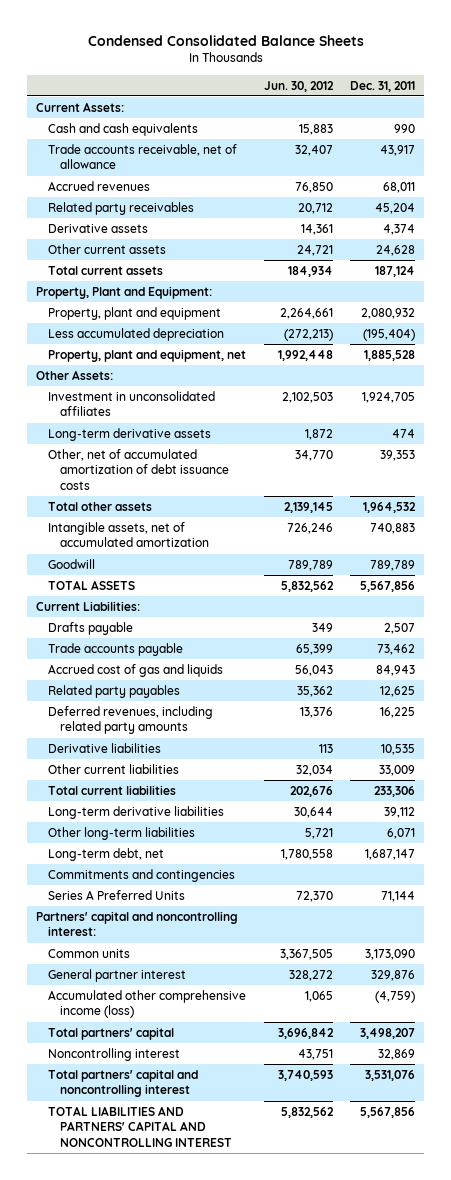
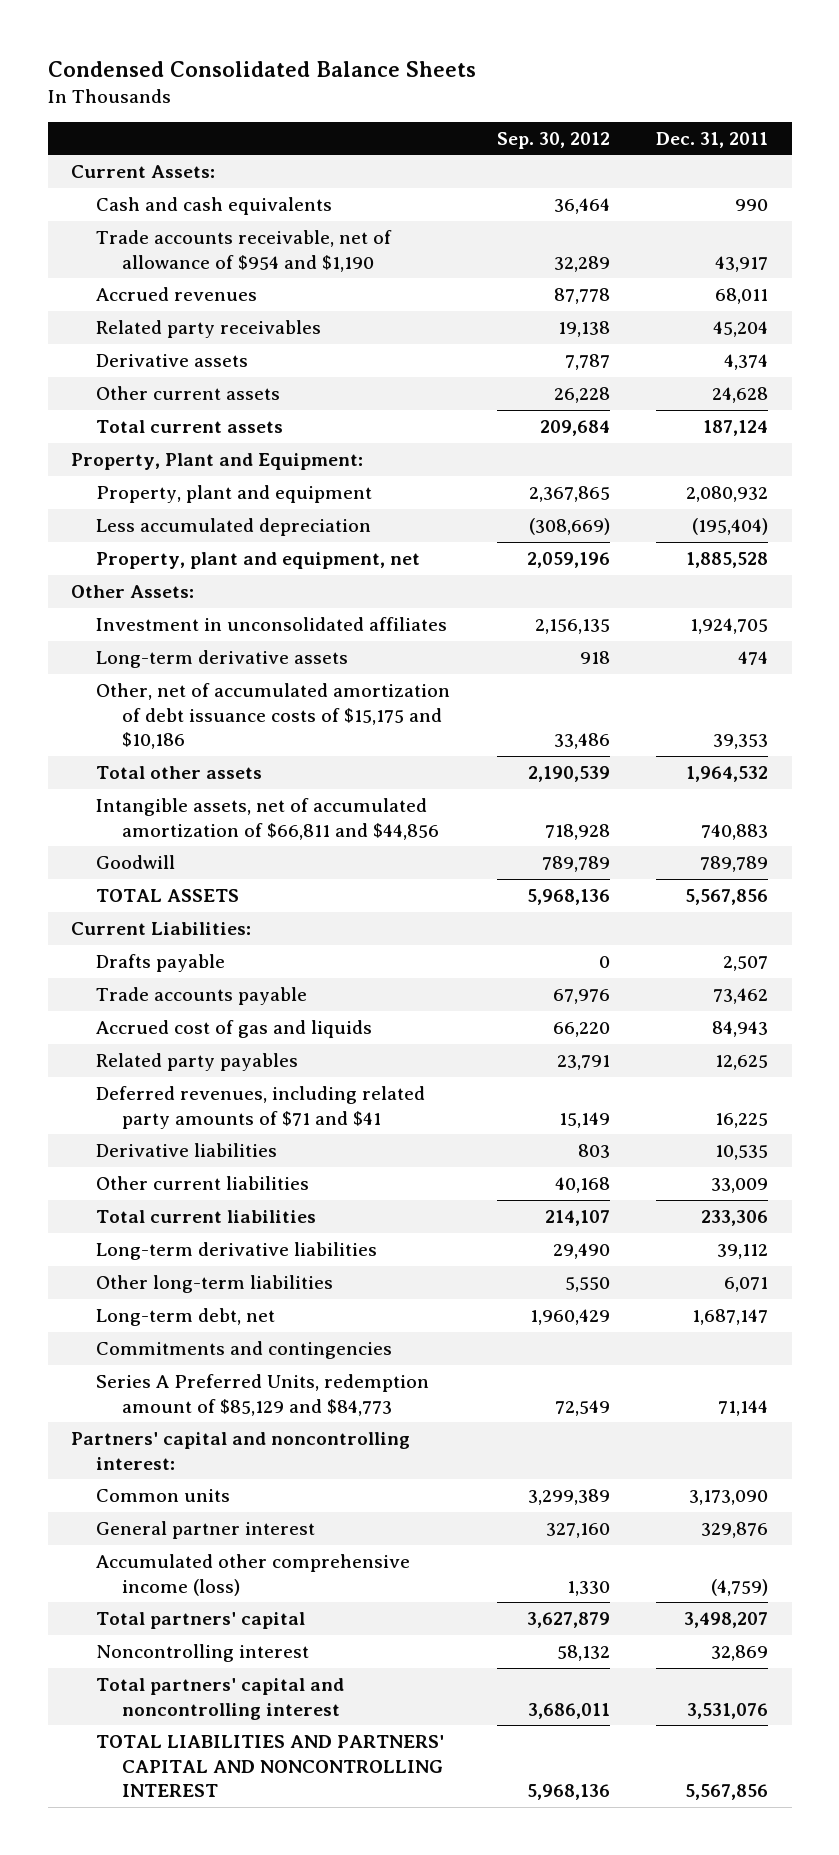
- | Jun. 30, 2012 | Dec. 31, 2011
+ | Sep. 30, 2012 | Dec. 31, 2011
- Trade accounts receivable, net of allowance | 32,407 | 43,917
+ Trade accounts receivable, net of allowance of $954 and $1,190 | 32,289 | 43,917
- Other, net of accumulated amortization of debt issuance costs | 34,770 | 39,353
+ Other, net of accumulated amortization of debt issuance costs of $15,175 and $10,186 | 33,486 | 39,353
- Intangible assets, net of accumulated amortization | 726,246 | 740,883
+ Intangible assets, net of accumulated amortization of $66,811 and $44,856 | 718,928 | 740,883
- Deferred revenues, including related party amounts | 13,376 | 16,225
+ Deferred revenues, including related party amounts of $71 and $41 | 15,149 | 16,225
- Series A Preferred Units | 72,370 | 71,144
+ Series A Preferred Units, redemption amount of $85,129 and $84,773 | 72,549 | 71,144

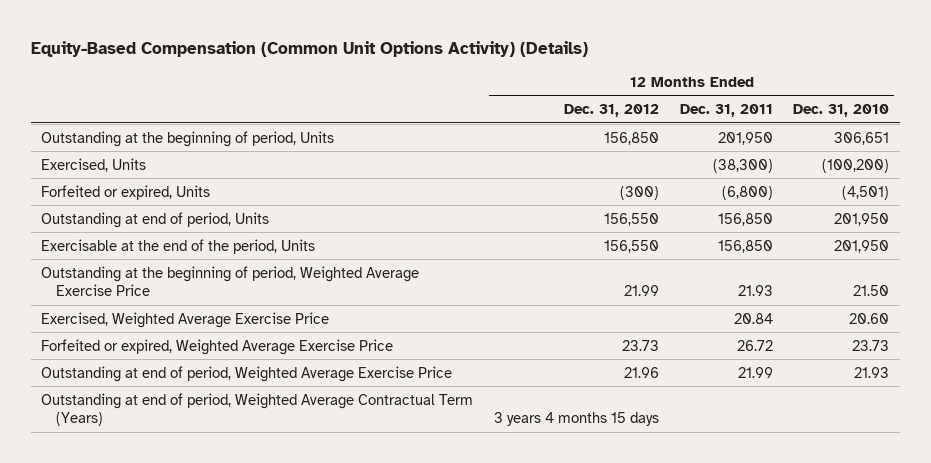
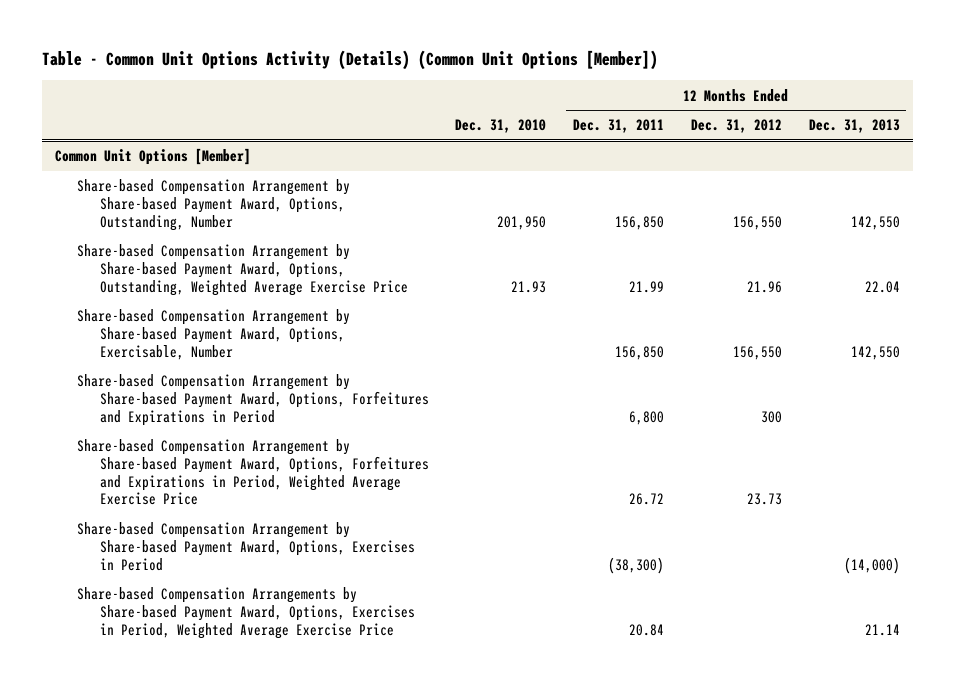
- Equity-Based Compensation (Common Unit Options Activity) (Details)
+ Table - Common Unit Options Activity (Details) (Common Unit Options [Member])
- | 12 Months Ended Dec. 31, 2012 | 12 Months Ended Dec. 31, 2011 | 12 Months Ended Dec. 31, 2010
+ | Dec. 31, 2010 | 12 Months Ended Dec. 31, 2011 | 12 Months Ended Dec. 31, 2012 | 12 Months Ended Dec. 31, 2013
- Outstanding at the beginning of period, Units | 156,850 | 201,950 | 306,651
- Exercised, Units | | (38,300) | (100,200)
- Forfeited or expired, Units | (300) | (6,800) | (4,501)
- Outstanding at end of period, Units | 156,550 | 156,850 | 201,950
- Exercisable at the end of the period, Units | 156,550 | 156,850 | 201,950
- Outstanding at the beginning of period, Weighted Average Exercise Price | 21.99 | 21.93 | 21.50
- Exercised, Weighted Average Exercise Price | | 20.84 | 20.60
- Forfeited or expired, Weighted Average Exercise Price | 23.73 | 26.72 | 23.73
- Outstanding at end of period, Weighted Average Exercise Price | 21.96 | 21.99 | 21.93
- Outstanding at end of period, Weighted Average Contractual Term (Years) | 3 years 4 months 15 days | |
+ Common Unit Options [Member]
+ Share-based Compensation Arrangement by Share-based Payment Award, Options, Outstanding, Number | 201,950 | 156,850 | 156,550 | 142,550
+ Share-based Compensation Arrangement by Share-based Payment Award, Options, Outstanding, Weighted Average Exercise Price | 21.93 | 21.99 | 21.96 | 22.04
+ Share-based Compensation Arrangement by Share-based Payment Award, Options, Exercisable, Number | | 156,850 | 156,550 | 142,550
+ Share-based Compensation Arrangement by Share-based Payment Award, Options, Forfeitures and Expirations in Period | | 6,800 | 300 |
+ Share-based Compensation Arrangement by Share-based Payment Award, Options, Forfeitures and Expirations in Period, Weighted Average Exercise Price | | 26.72 | 23.73 |
+ Share-based Compensation Arrangement by Share-based Payment Award, Options, Exercises in Period | | (38,300) | | (14,000)
+ Share-based Compensation Arrangements by Share-based Payment Award, Options, Exercises in Period, Weighted Average Exercise Price | | 20.84 | | 21.14

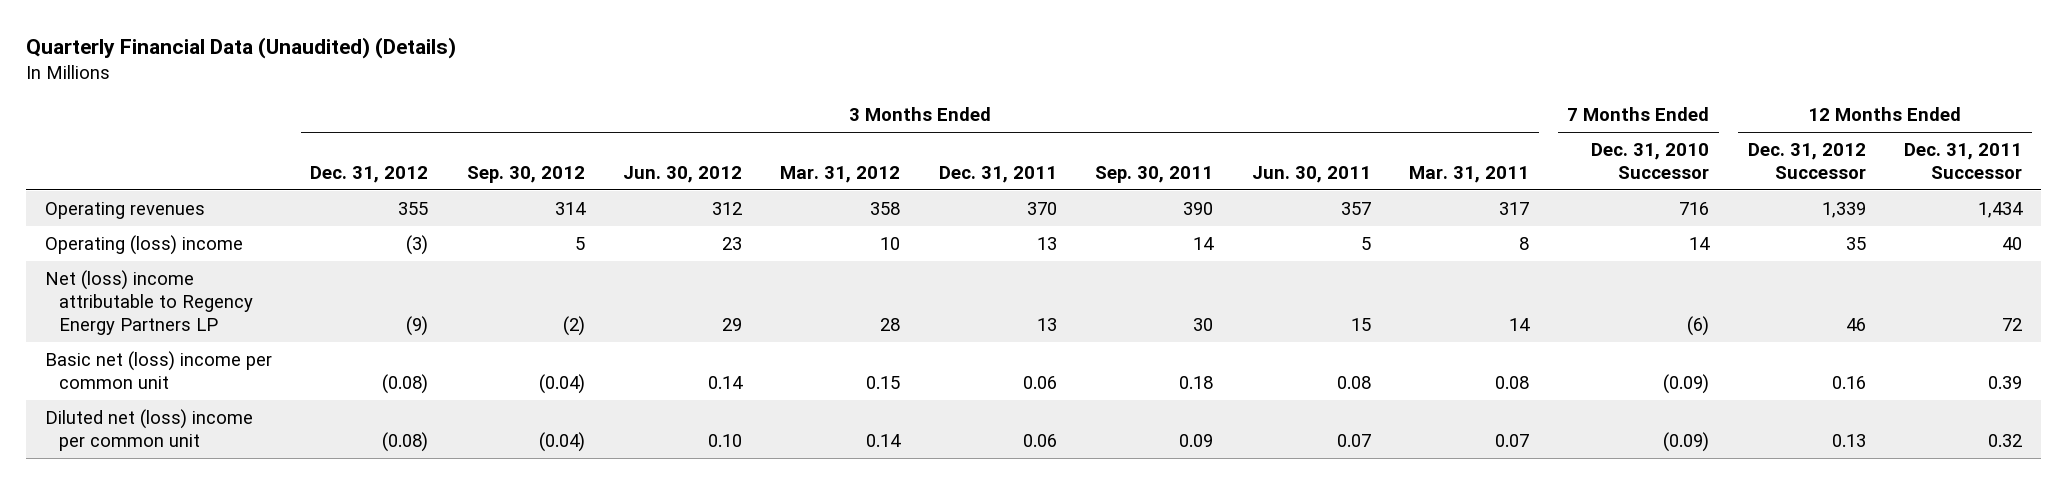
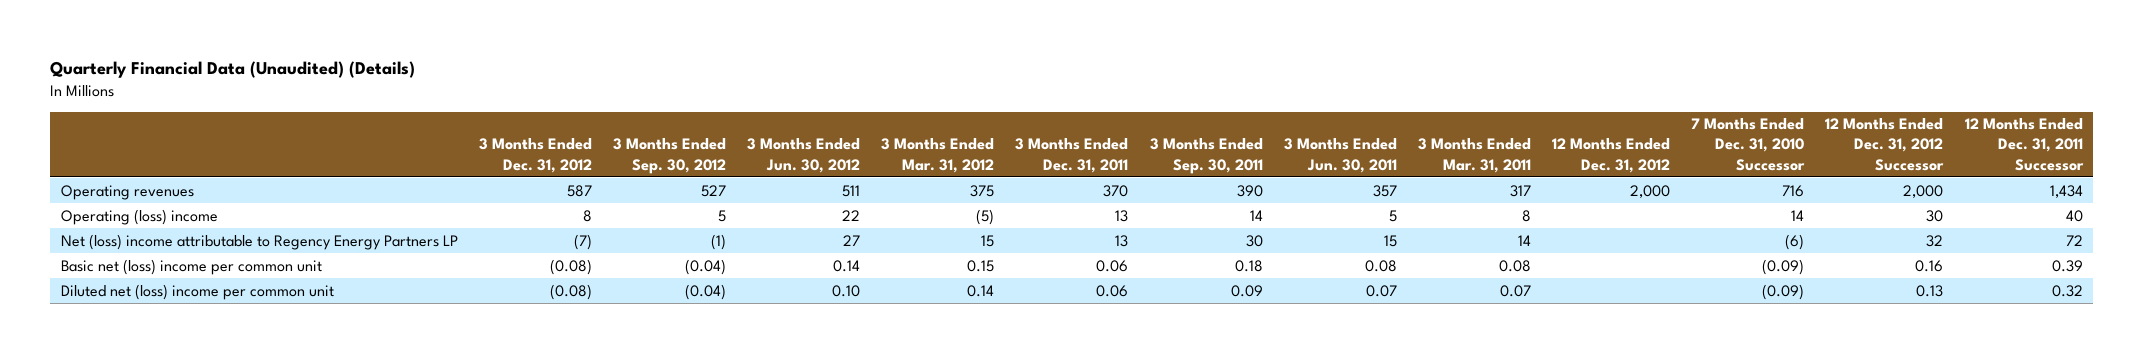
- | 3 Months Ended Dec. 31, 2012 | 3 Months Ended Sep. 30, 2012 | 3 Months Ended Jun. 30, 2012 | 3 Months Ended Mar. 31, 2012 | 3 Months Ended Dec. 31, 2011 | 3 Months Ended Sep. 30, 2011 | 3 Months Ended Jun. 30, 2011 | 3 Months Ended Mar. 31, 2011 | 7 Months Ended Dec. 31, 2010 Successor | 12 Months Ended Dec. 31, 2012 Successor | 12 Months Ended Dec. 31, 2011 Successor
+ | 3 Months Ended Dec. 31, 2012 | 3 Months Ended Sep. 30, 2012 | 3 Months Ended Jun. 30, 2012 | 3 Months Ended Mar. 31, 2012 | 3 Months Ended Dec. 31, 2011 | 3 Months Ended Sep. 30, 2011 | 3 Months Ended Jun. 30, 2011 | 3 Months Ended Mar. 31, 2011 | 12 Months Ended Dec. 31, 2012 | 7 Months Ended Dec. 31, 2010 Successor | 12 Months Ended Dec. 31, 2012 Successor | 12 Months Ended Dec. 31, 2011 Successor
- Operating revenues | 355 | 314 | 312 | 358 | 370 | 390 | 357 | 317 | 716 | 1,339 | 1,434
- Operating (loss) income | (3) | 5 | 23 | 10 | 13 | 14 | 5 | 8 | 14 | 35 | 40
- Net (loss) income attributable to Regency Energy Partners LP | (9) | (2) | 29 | 28 | 13 | 30 | 15 | 14 | (6) | 46 | 72
+ Operating revenues | 587 | 527 | 511 | 375 | 370 | 390 | 357 | 317 | 2,000 | 716 | 2,000 | 1,434
+ Operating (loss) income | 8 | 5 | 22 | (5) | 13 | 14 | 5 | 8 | | 14 | 30 | 40
+ Net (loss) income attributable to Regency Energy Partners LP | (7) | (1) | 27 | 15 | 13 | 30 | 15 | 14 | | (6) | 32 | 72

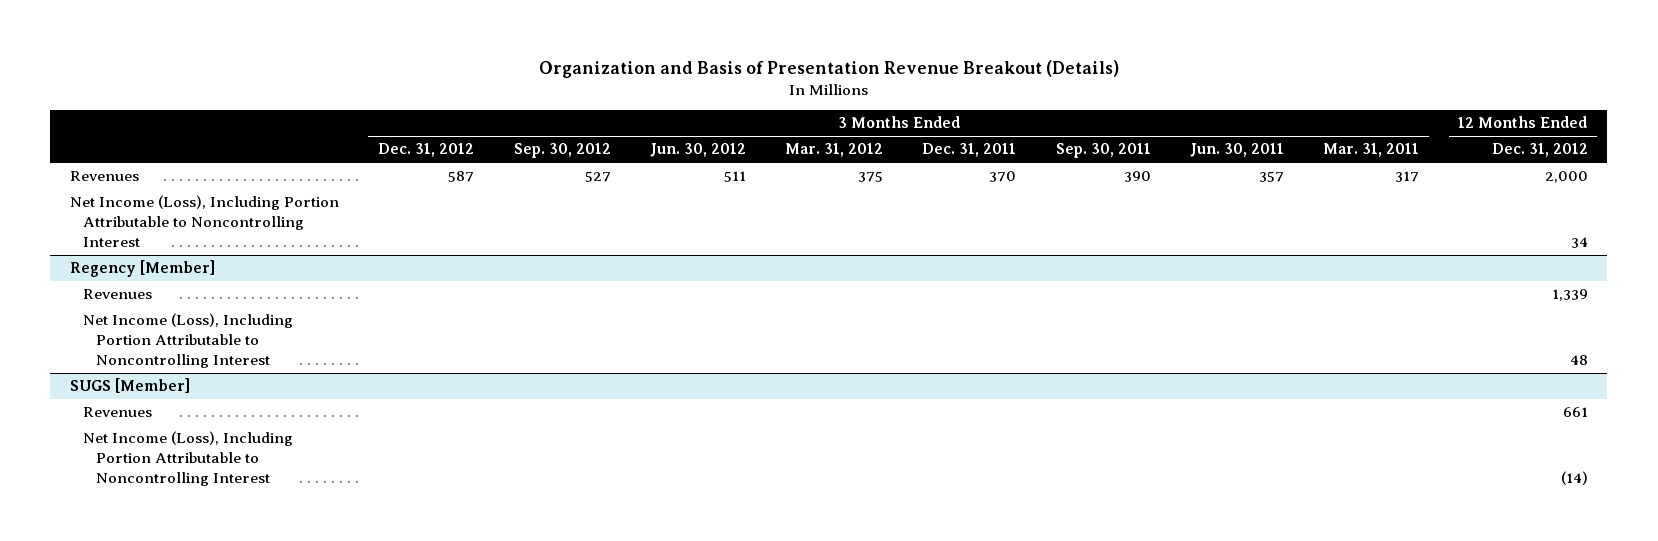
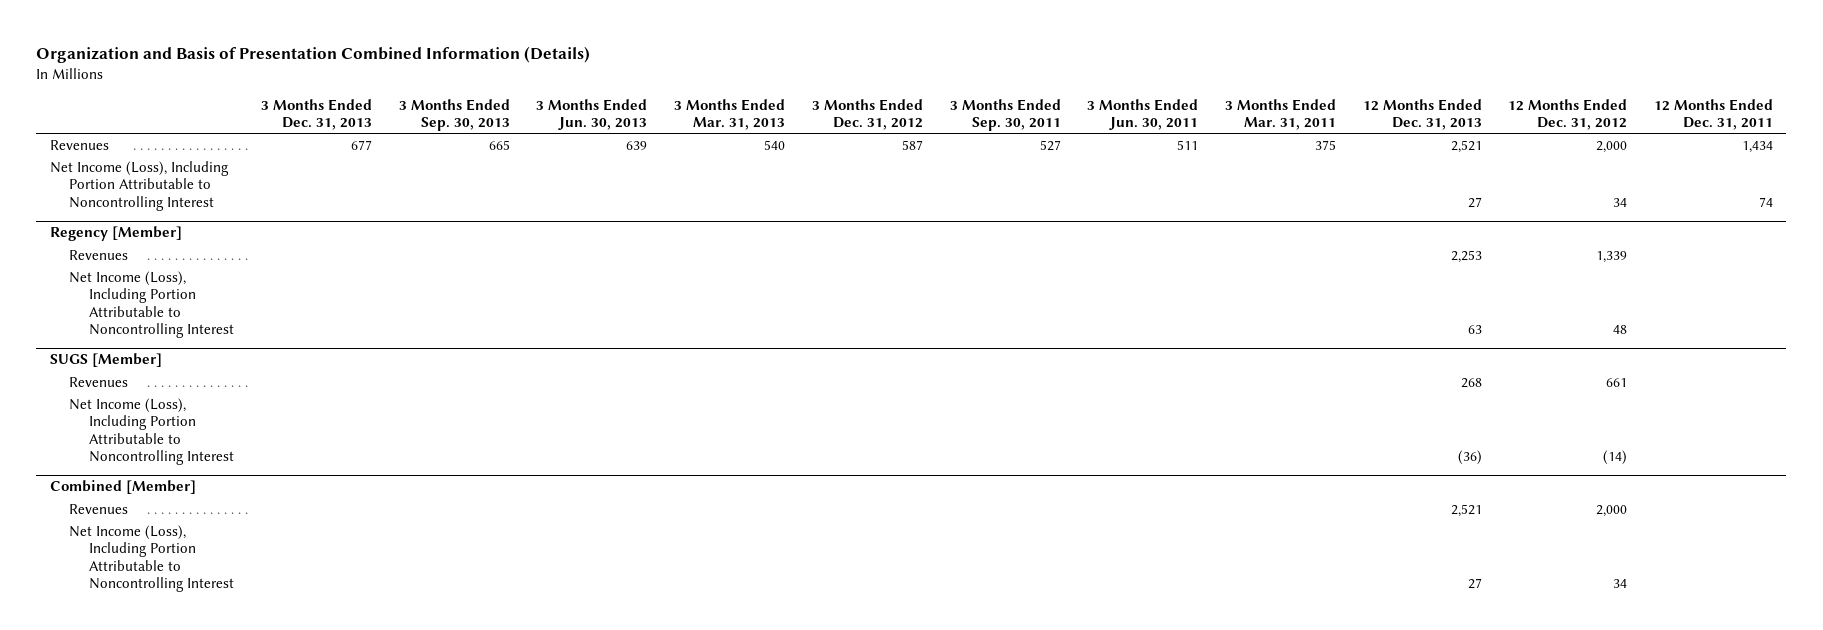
- Organization and Basis of Presentation Revenue Breakout (Details)
+ Organization and Basis of Presentation Combined Information (Details)
- | 3 Months Ended Dec. 31, 2012 | 3 Months Ended Sep. 30, 2012 | 3 Months Ended Jun. 30, 2012 | 3 Months Ended Mar. 31, 2012 | 3 Months Ended Dec. 31, 2011 | 3 Months Ended Sep. 30, 2011 | 3 Months Ended Jun. 30, 2011 | 3 Months Ended Mar. 31, 2011 | 12 Months Ended Dec. 31, 2012
+ | 3 Months Ended Dec. 31, 2013 | 3 Months Ended Sep. 30, 2013 | 3 Months Ended Jun. 30, 2013 | 3 Months Ended Mar. 31, 2013 | 3 Months Ended Dec. 31, 2012 | 3 Months Ended Sep. 30, 2011 | 3 Months Ended Jun. 30, 2011 | 3 Months Ended Mar. 31, 2011 | 12 Months Ended Dec. 31, 2013 | 12 Months Ended Dec. 31, 2012 | 12 Months Ended Dec. 31, 2011
- Revenues | 587 | 527 | 511 | 375 | 370 | 390 | 357 | 317 | 2,000
+ Revenues | 677 | 665 | 639 | 540 | 587 | 527 | 511 | 375 | 2,521 | 2,000 | 1,434
+ Combined [Member]
+ Revenues | | | | | | | | | 2,521 | 2,000 |
+ Net Income (Loss), Including Portion Attributable to Noncontrolling Interest | | | | | | | | | 27 | 34 |

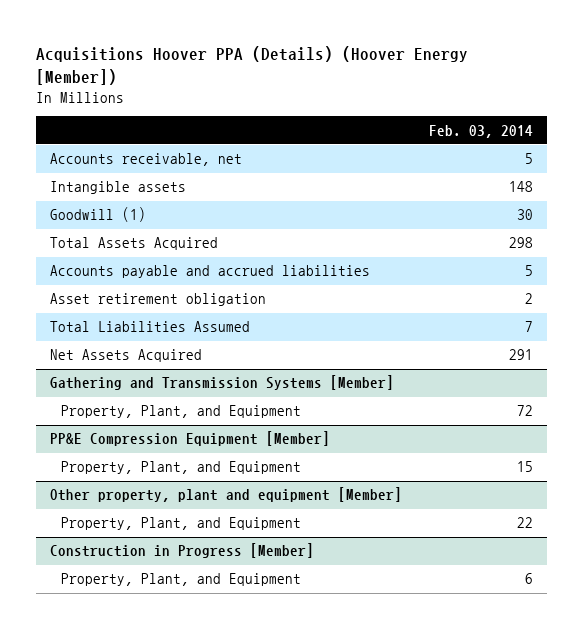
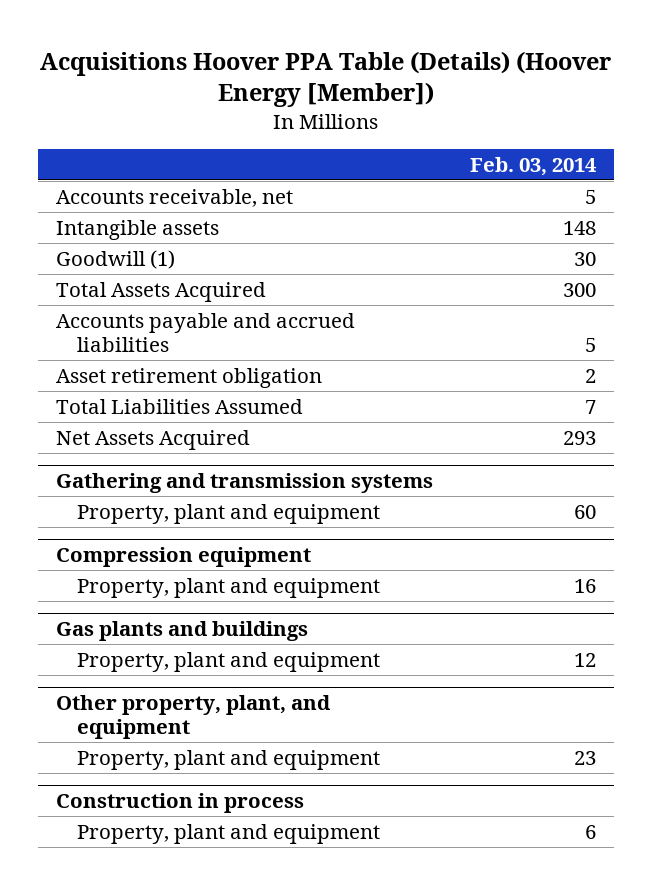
- Acquisitions Hoover PPA (Details) (Hoover Energy [Member])
+ Acquisitions Hoover PPA Table (Details) (Hoover Energy [Member])
- Total Assets Acquired | 298
+ Total Assets Acquired | 300
- Net Assets Acquired | 291
- Gathering and Transmission Systems [Member]
- Property, Plant, and Equipment | 72
- PP&E Compression Equipment [Member]
- Property, Plant, and Equipment | 15
- Other property, plant and equipment [Member]
- Property, Plant, and Equipment | 22
- Construction in Progress [Member]
- Property, Plant, and Equipment | 6
+ Net Assets Acquired | 293
+ Gathering and transmission systems
+ Property, plant and equipment | 60
+ Compression equipment
+ Property, plant and equipment | 16
+ Gas plants and buildings
+ Property, plant and equipment | 12
+ Other property, plant, and equipment
+ Property, plant and equipment | 23
+ Construction in process
+ Property, plant and equipment | 6

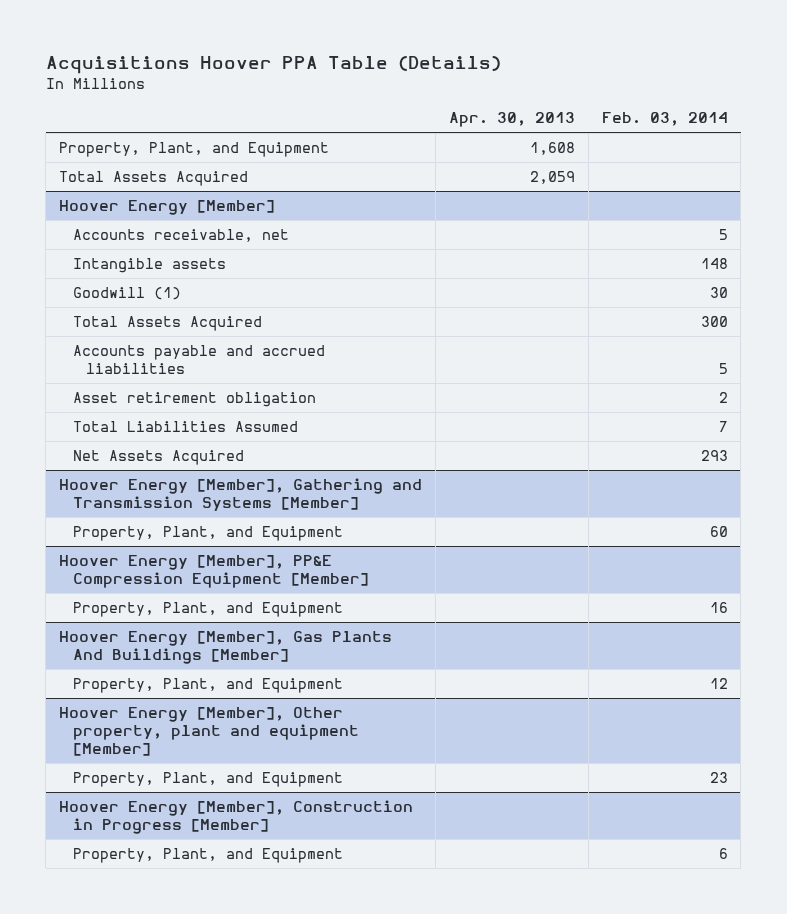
- Acquisitions Hoover PPA Table (Details) (Hoover Energy [Member])
+ Acquisitions Hoover PPA Table (Details)
- | Feb. 03, 2014
+ | Apr. 30, 2013 | Feb. 03, 2014
+ Property, Plant, and Equipment | 1,608 |
+ Total Assets Acquired | 2,059 |
+ Hoover Energy [Member]
- Gathering and transmission systems
- Property, plant and equipment | 60
- Compression equipment
- Property, plant and equipment | 16
- Gas plants and buildings
- Property, plant and equipment | 12
- Other property, plant, and equipment
- Property, plant and equipment | 23
- Construction in process
- Property, plant and equipment | 6
+ Hoover Energy [Member], Gathering and Transmission Systems [Member]
+ Property, Plant, and Equipment | | 60
+ Hoover Energy [Member], PP&E Compression Equipment [Member]
+ Property, Plant, and Equipment | | 16
+ Hoover Energy [Member], Gas Plants And Buildings [Member]
+ Property, Plant, and Equipment | | 12
+ Hoover Energy [Member], Other property, plant and equipment [Member]
+ Property, Plant, and Equipment | | 23
+ Hoover Energy [Member], Construction in Progress [Member]
+ Property, Plant, and Equipment | | 6

